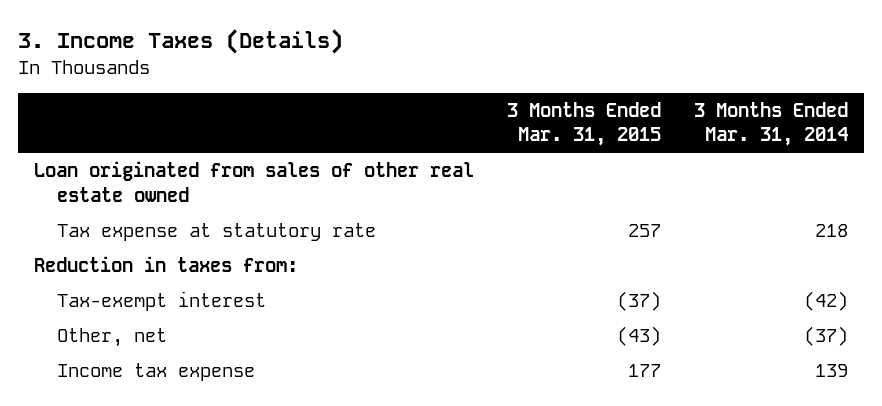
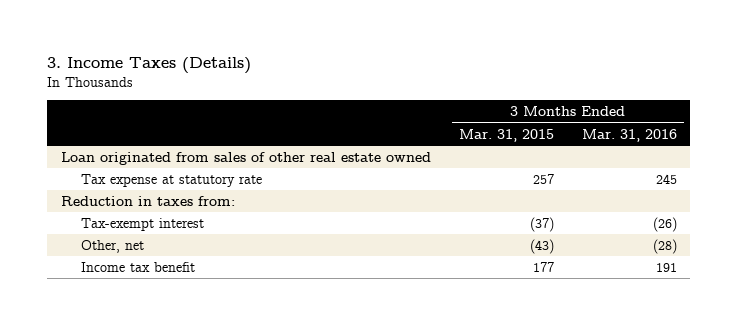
- | 3 Months Ended Mar. 31, 2015 | 3 Months Ended Mar. 31, 2014
+ | 3 Months Ended Mar. 31, 2015 | 3 Months Ended Mar. 31, 2016
- Income tax expense | 177 | 139
+ Income tax benefit | 177 | 191

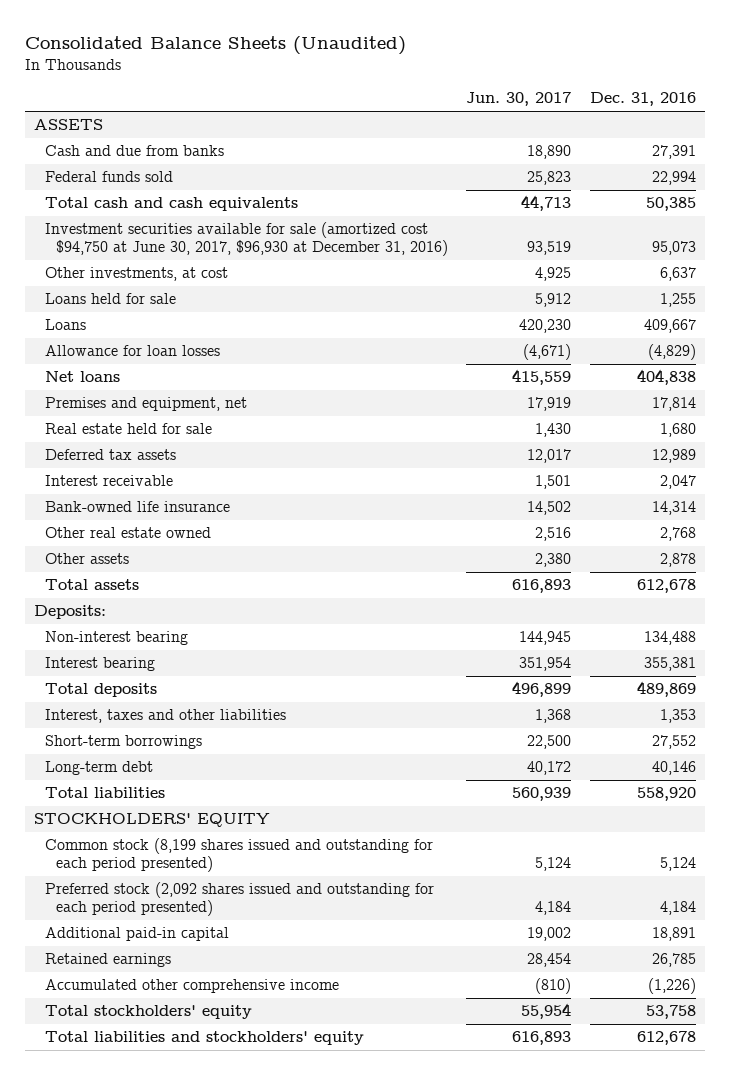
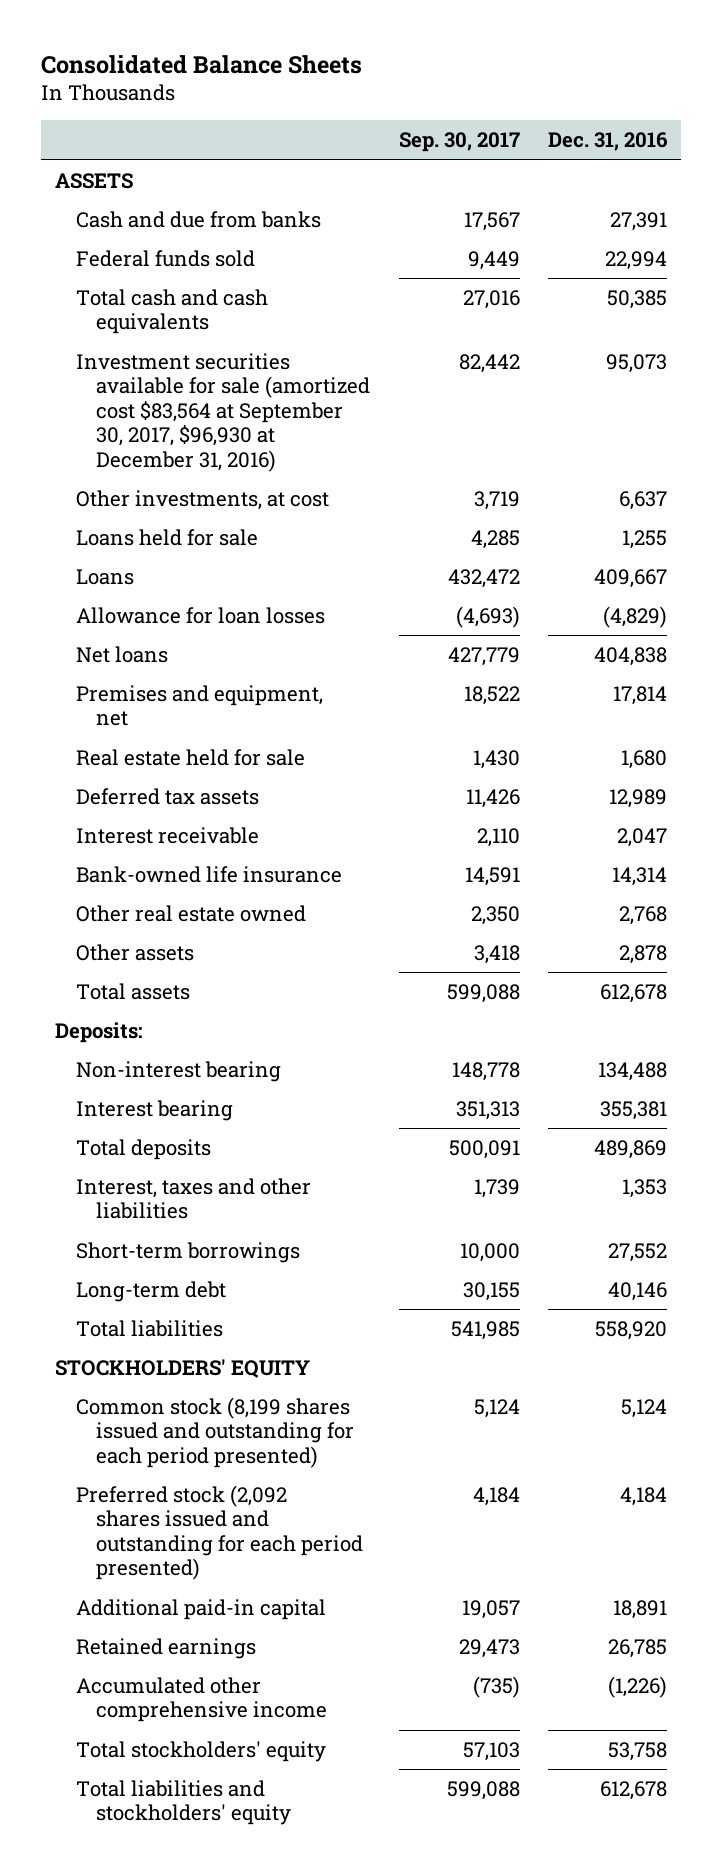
- Consolidated Balance Sheets (Unaudited)
+ Consolidated Balance Sheets
- | Jun. 30, 2017 | Dec. 31, 2016
+ | Sep. 30, 2017 | Dec. 31, 2016
- Investment securities available for sale (amortized cost $94,750 at June 30, 2017, $96,930 at December 31, 2016) | 93,519 | 95,073
+ Investment securities available for sale (amortized cost $83,564 at September 30, 2017, $96,930 at December 31, 2016) | 82,442 | 95,073

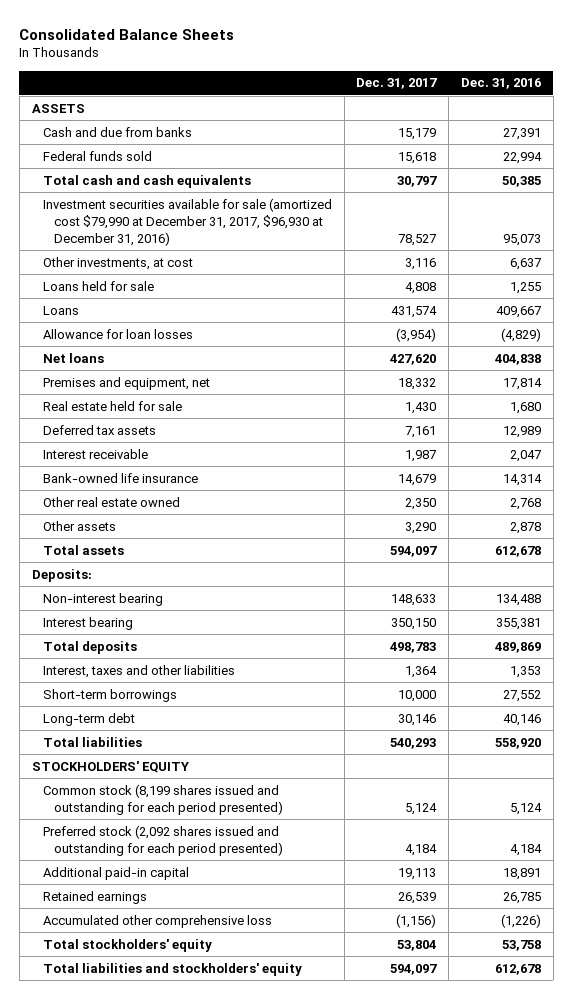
- | Sep. 30, 2017 | Dec. 31, 2016
+ | Dec. 31, 2017 | Dec. 31, 2016
- Investment securities available for sale (amortized cost $83,564 at September 30, 2017, $96,930 at December 31, 2016) | 82,442 | 95,073
+ Investment securities available for sale (amortized cost $79,990 at December 31, 2017, $96,930 at December 31, 2016) | 78,527 | 95,073
- Accumulated other comprehensive income | (735) | (1,226)
+ Accumulated other comprehensive loss | (1,156) | (1,226)

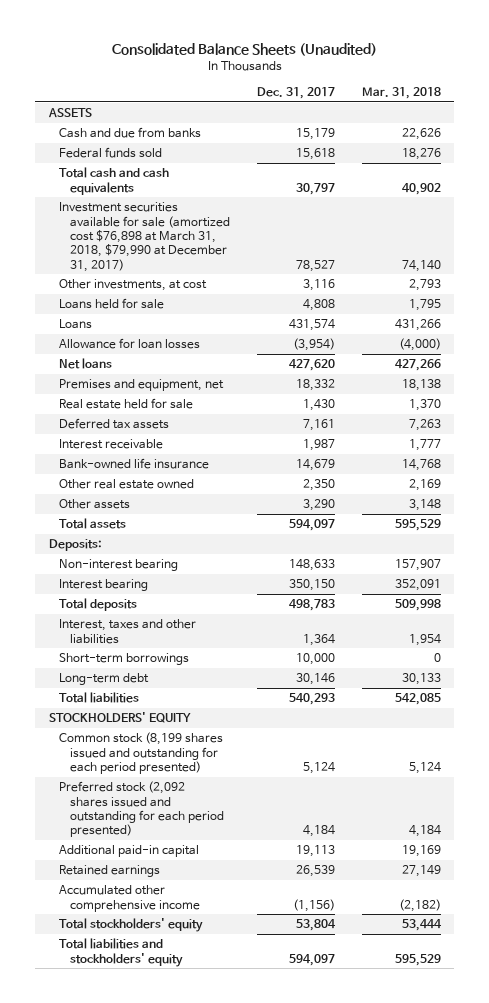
- Consolidated Balance Sheets
+ Consolidated Balance Sheets (Unaudited)
- | Dec. 31, 2017 | Dec. 31, 2016
+ | Dec. 31, 2017 | Mar. 31, 2018
- Investment securities available for sale (amortized cost $79,990 at December 31, 2017, $96,930 at December 31, 2016) | 78,527 | 95,073
+ Investment securities available for sale (amortized cost $76,898 at March 31, 2018, $79,990 at December 31, 2017) | 78,527 | 74,140
- Accumulated other comprehensive loss | (1,156) | (1,226)
+ Accumulated other comprehensive income | (1,156) | (2,182)

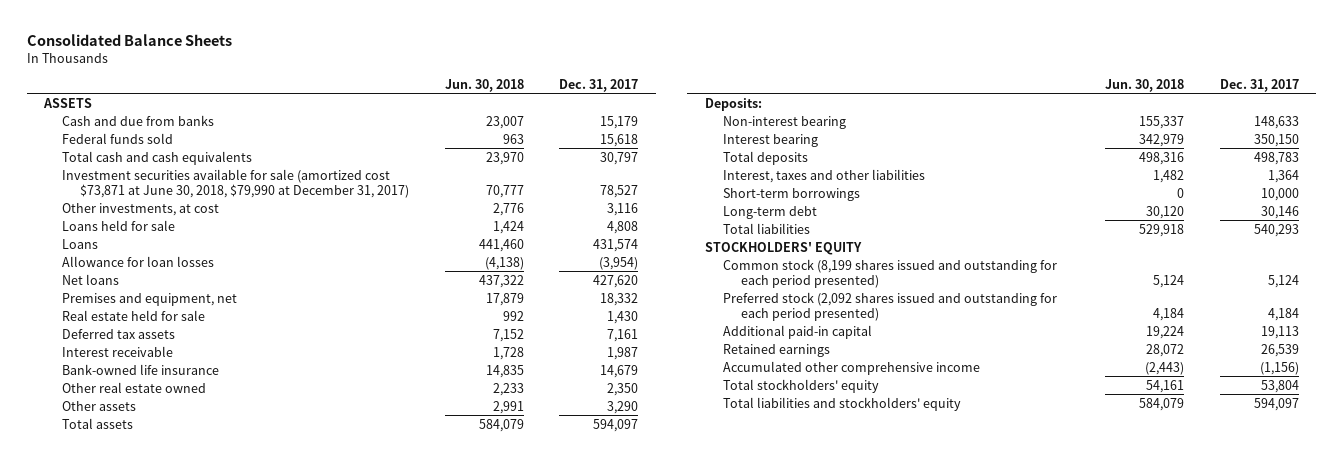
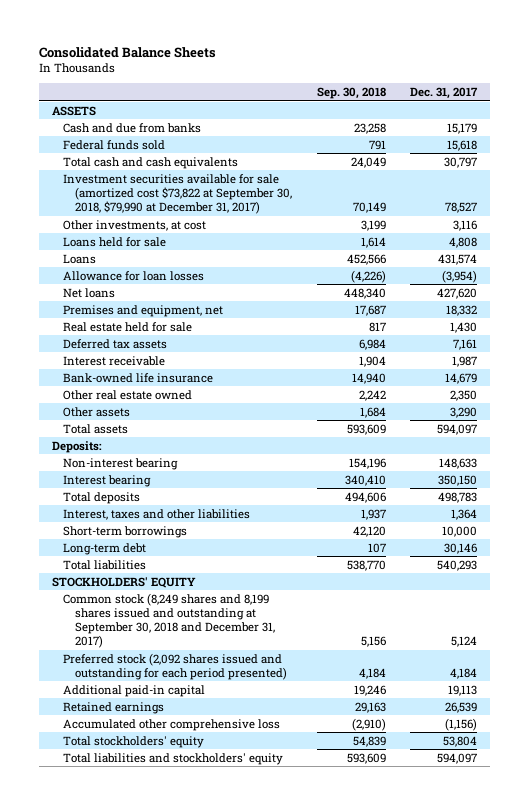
- | Jun. 30, 2018 | Dec. 31, 2017
+ | Sep. 30, 2018 | Dec. 31, 2017
- Investment securities available for sale (amortized cost $73,871 at June 30, 2018, $79,990 at December 31, 2017) | 70,777 | 78,527
+ Investment securities available for sale (amortized cost $73,822 at September 30, 2018, $79,990 at December 31, 2017) | 70,149 | 78,527
- Common stock (8,199 shares issued and outstanding for each period presented) | 5,124 | 5,124
+ Common stock (8,249 shares and 8,199 shares issued and outstanding at September 30, 2018 and December 31, 2017) | 5,156 | 5,124
- Accumulated other comprehensive income | (2,443) | (1,156)
+ Accumulated other comprehensive loss | (2,910) | (1,156)

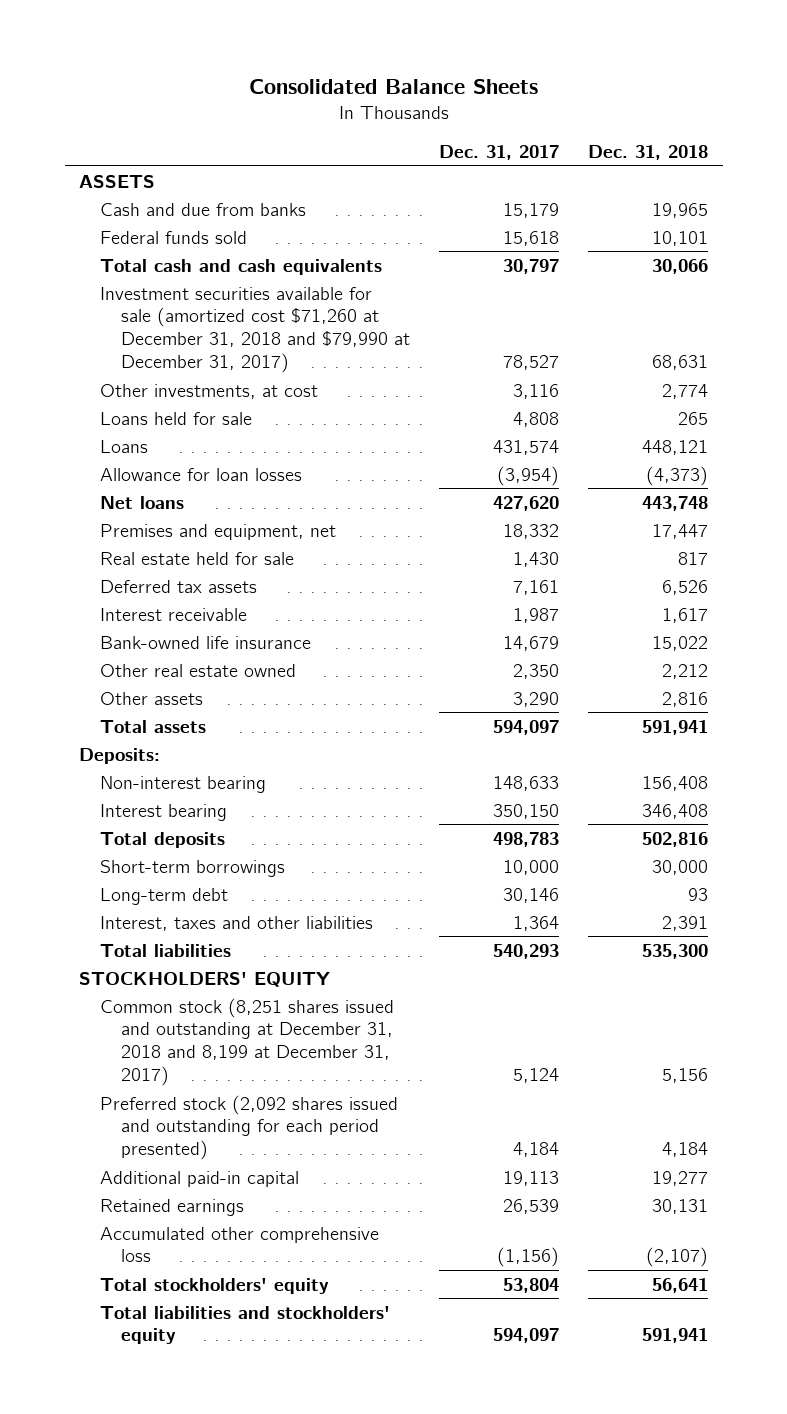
- | Sep. 30, 2018 | Dec. 31, 2017
+ | Dec. 31, 2017 | Dec. 31, 2018
- Investment securities available for sale (amortized cost $73,822 at September 30, 2018, $79,990 at December 31, 2017) | 70,149 | 78,527
+ Investment securities available for sale (amortized cost $71,260 at December 31, 2018 and $79,990 at December 31, 2017) | 78,527 | 68,631
moved down: Interest, taxes and other liabilities | 1,364 | 2,391
- Common stock (8,249 shares and 8,199 shares issued and outstanding at September 30, 2018 and December 31, 2017) | 5,156 | 5,124
+ Common stock (8,251 shares issued and outstanding at December 31, 2018 and 8,199 at December 31, 2017) | 5,124 | 5,156

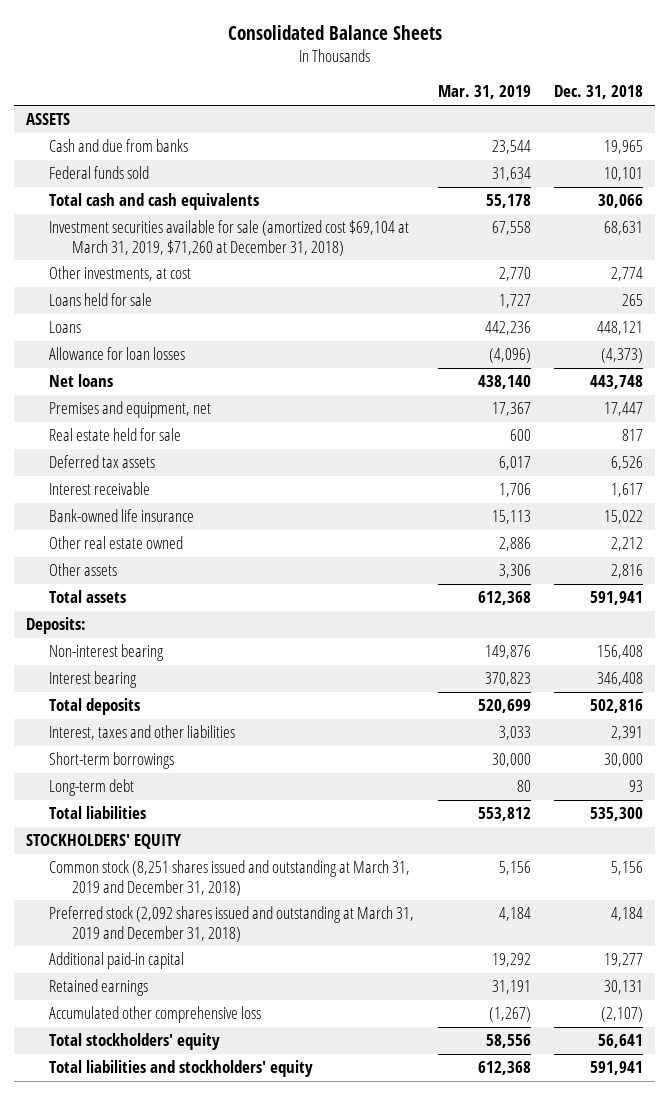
- | Dec. 31, 2017 | Dec. 31, 2018
+ | Mar. 31, 2019 | Dec. 31, 2018
- Investment securities available for sale (amortized cost $71,260 at December 31, 2018 and $79,990 at December 31, 2017) | 78,527 | 68,631
+ Investment securities available for sale (amortized cost $69,104 at March 31, 2019, $71,260 at December 31, 2018) | 67,558 | 68,631
moved up: Interest, taxes and other liabilities | 3,033 | 2,391
- Common stock (8,251 shares issued and outstanding at December 31, 2018 and 8,199 at December 31, 2017) | 5,124 | 5,156
- Preferred stock (2,092 shares issued and outstanding for each period presented) | 4,184 | 4,184
+ Common stock (8,251 shares issued and outstanding at March 31, 2019 and December 31, 2018) | 5,156 | 5,156
+ Preferred stock (2,092 shares issued and outstanding at March 31, 2019 and December 31, 2018) | 4,184 | 4,184

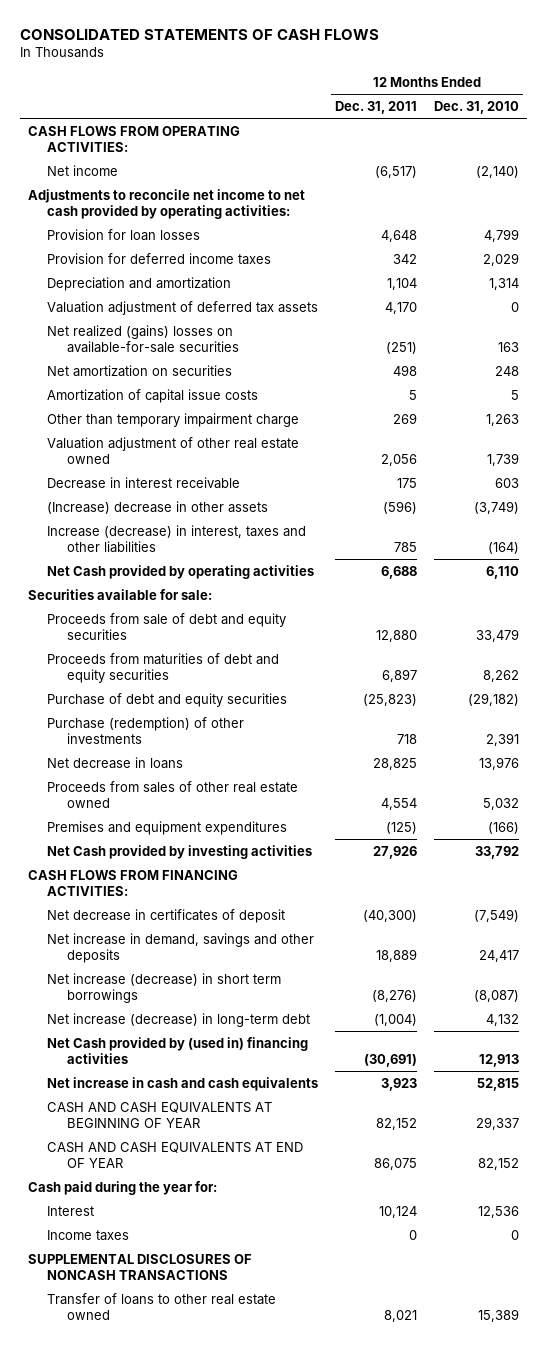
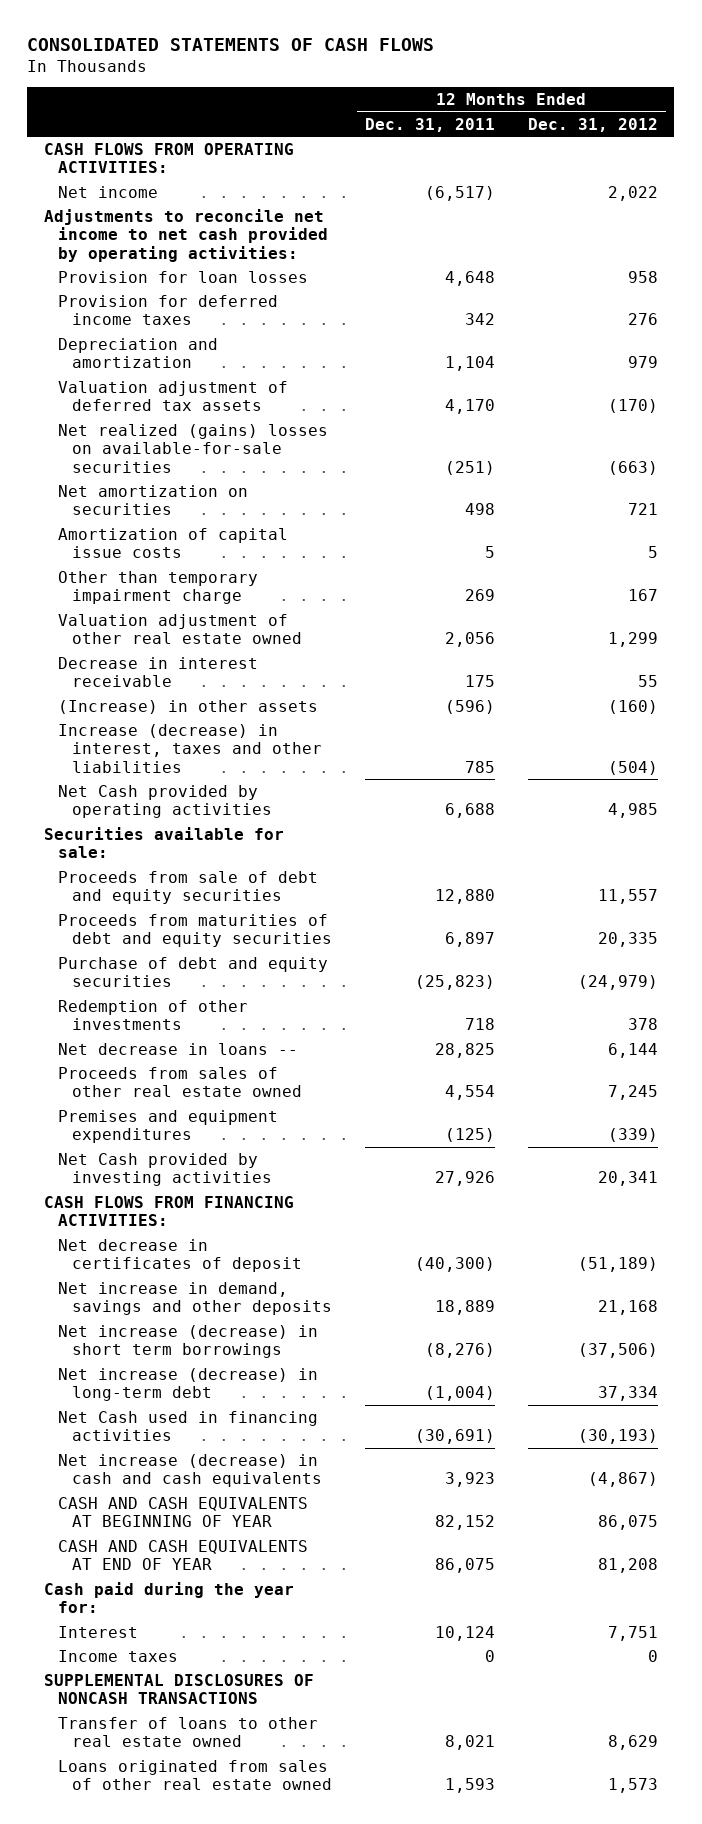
- | 12 Months Ended Dec. 31, 2011 | 12 Months Ended Dec. 31, 2010
+ | 12 Months Ended Dec. 31, 2011 | 12 Months Ended Dec. 31, 2012
- (Increase) decrease in other assets | (596) | (3,749)
+ (Increase) in other assets | (596) | (160)
- Purchase (redemption) of other investments | 718 | 2,391
- Net decrease in loans | 28,825 | 13,976
+ Redemption of other investments | 718 | 378
+ Net decrease in loans -- | 28,825 | 6,144
- Net Cash provided by (used in) financing activities | (30,691) | 12,913
- Net increase in cash and cash equivalents | 3,923 | 52,815
+ Net Cash used in financing activities | (30,691) | (30,193)
+ Net increase (decrease) in cash and cash equivalents | 3,923 | (4,867)
+ Loans originated from sales of other real estate owned | 1,593 | 1,573

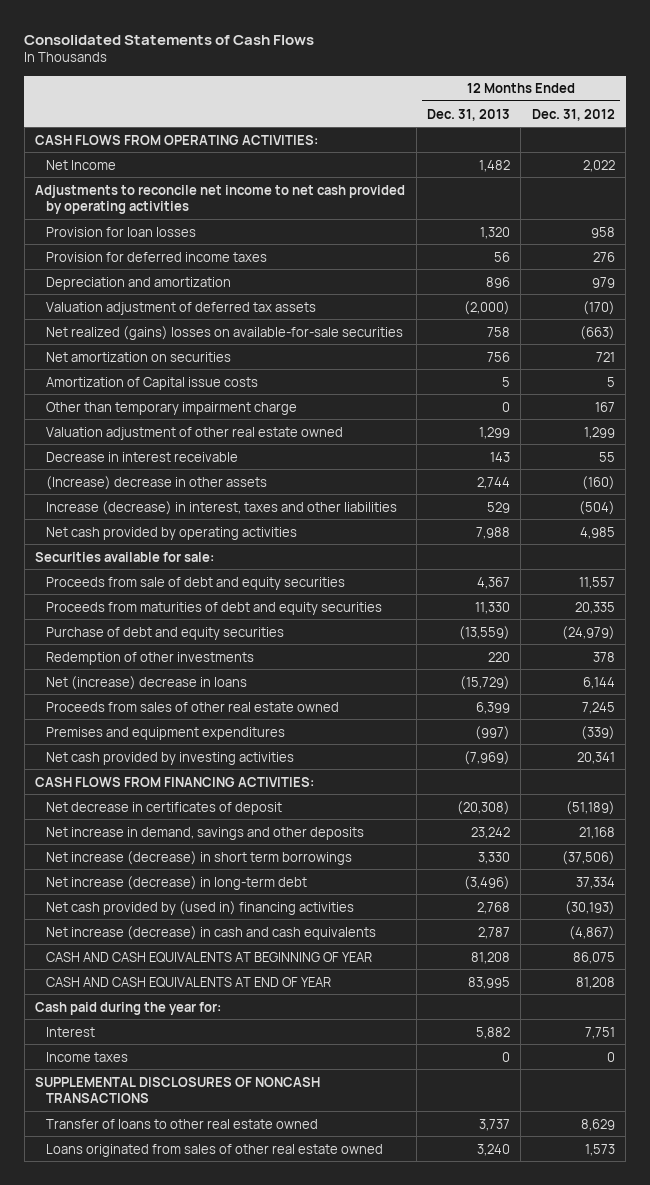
- CONSOLIDATED STATEMENTS OF CASH FLOWS
+ Consolidated Statements of Cash Flows
- | 12 Months Ended Dec. 31, 2011 | 12 Months Ended Dec. 31, 2012
+ | 12 Months Ended Dec. 31, 2013 | 12 Months Ended Dec. 31, 2012
- Net income | (6,517) | 2,022
- Adjustments to reconcile net income to net cash provided by operating activities:
+ Net Income | 1,482 | 2,022
+ Adjustments to reconcile net income to net cash provided by operating activities
- Amortization of capital issue costs | 5 | 5
+ Amortization of Capital issue costs | 5 | 5
- (Increase) in other assets | (596) | (160)
+ (Increase) decrease in other assets | 2,744 | (160)
- Net Cash provided by operating activities | 6,688 | 4,985
+ Net cash provided by operating activities | 7,988 | 4,985
- Net decrease in loans -- | 28,825 | 6,144
+ Net (increase) decrease in loans | (15,729) | 6,144
- Net Cash provided by investing activities | 27,926 | 20,341
+ Net cash provided by investing activities | (7,969) | 20,341
- Net Cash used in financing activities | (30,691) | (30,193)
+ Net cash provided by (used in) financing activities | 2,768 | (30,193)

